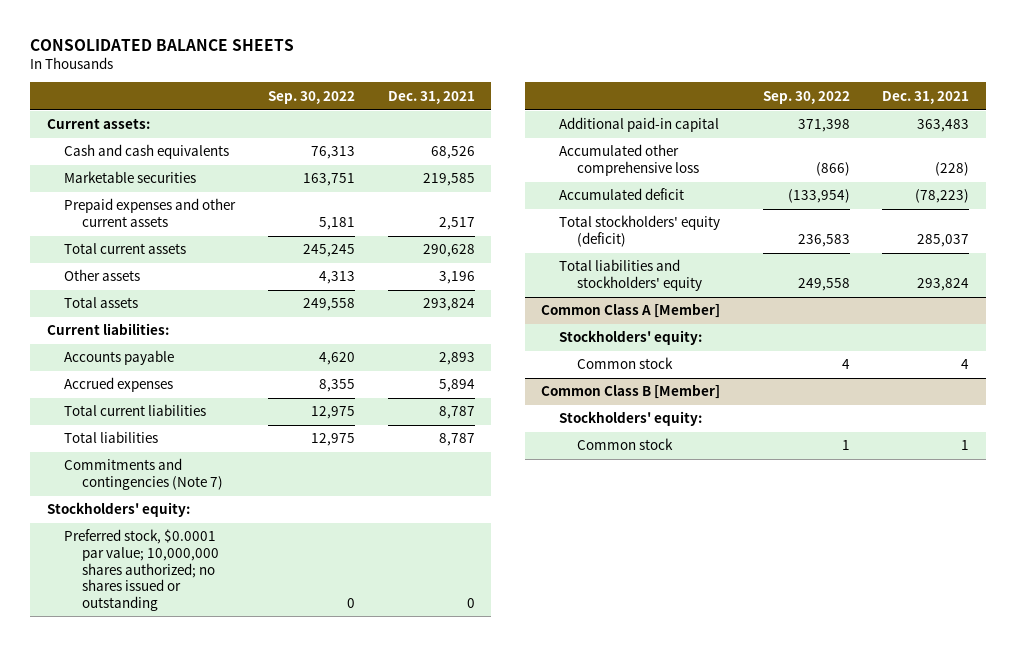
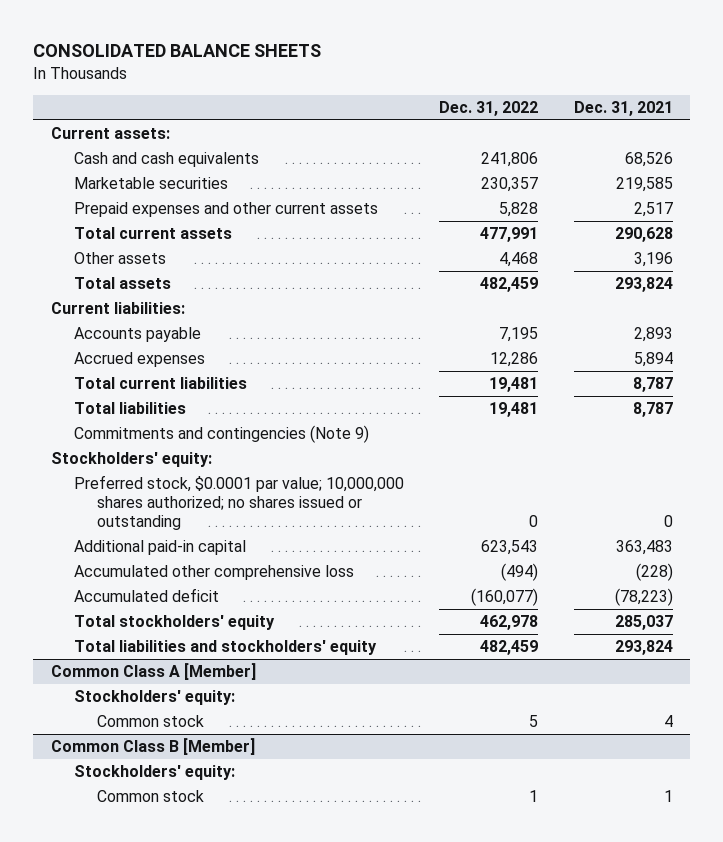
- | Sep. 30, 2022 | Dec. 31, 2021
+ | Dec. 31, 2022 | Dec. 31, 2021
- Commitments and contingencies (Note 7)
+ Commitments and contingencies (Note 9)
- Total stockholders' equity (deficit) | 236,583 | 285,037
+ Total stockholders' equity | 462,978 | 285,037

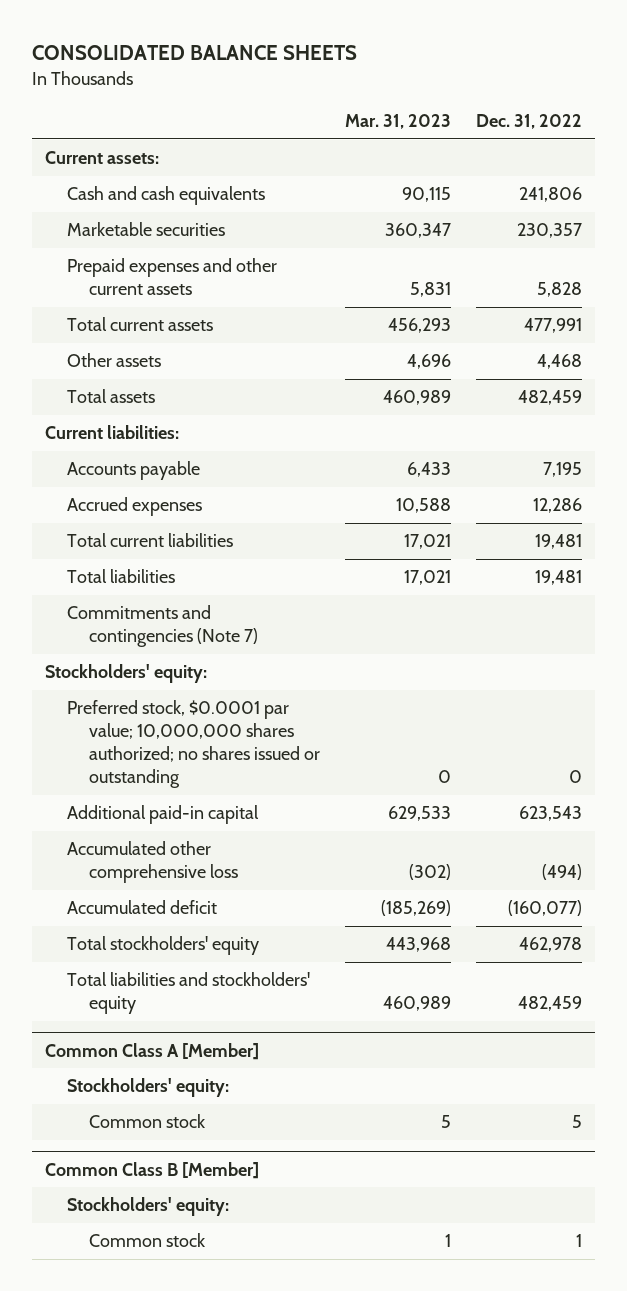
- | Dec. 31, 2022 | Dec. 31, 2021
+ | Mar. 31, 2023 | Dec. 31, 2022
- Commitments and contingencies (Note 9)
+ Commitments and contingencies (Note 7)

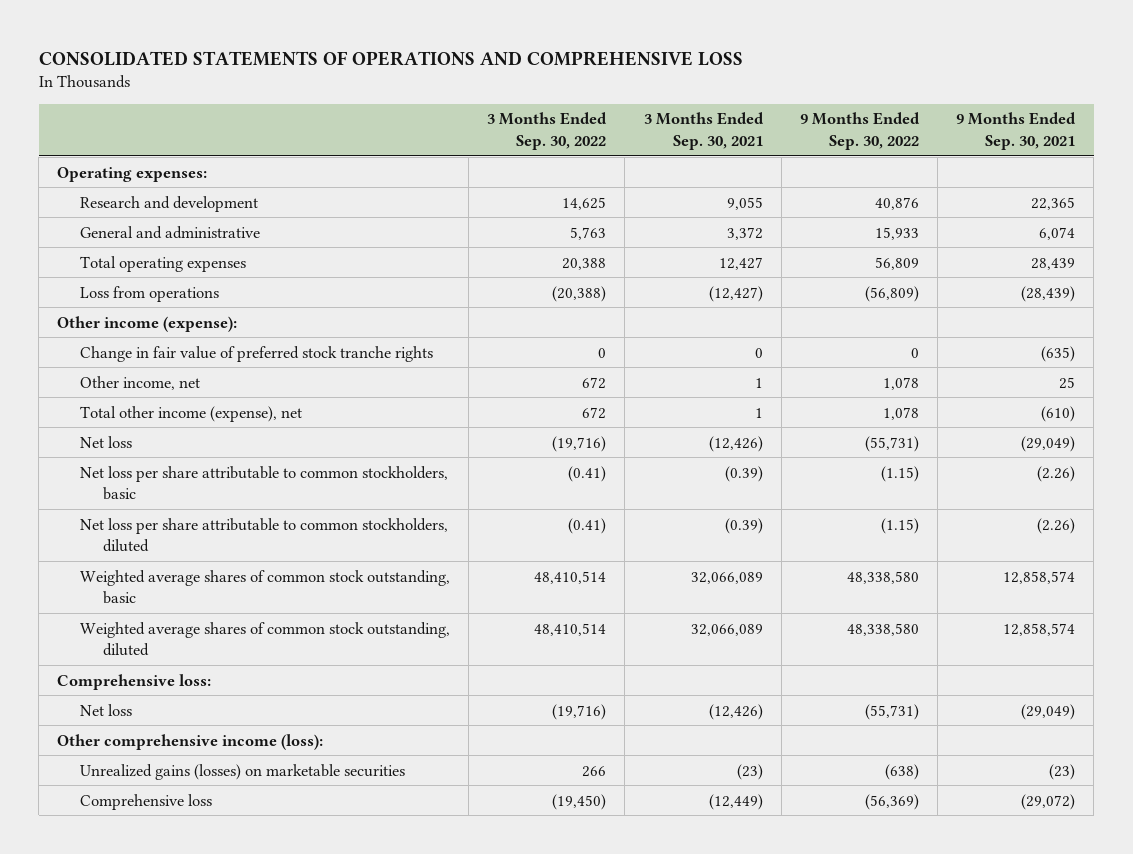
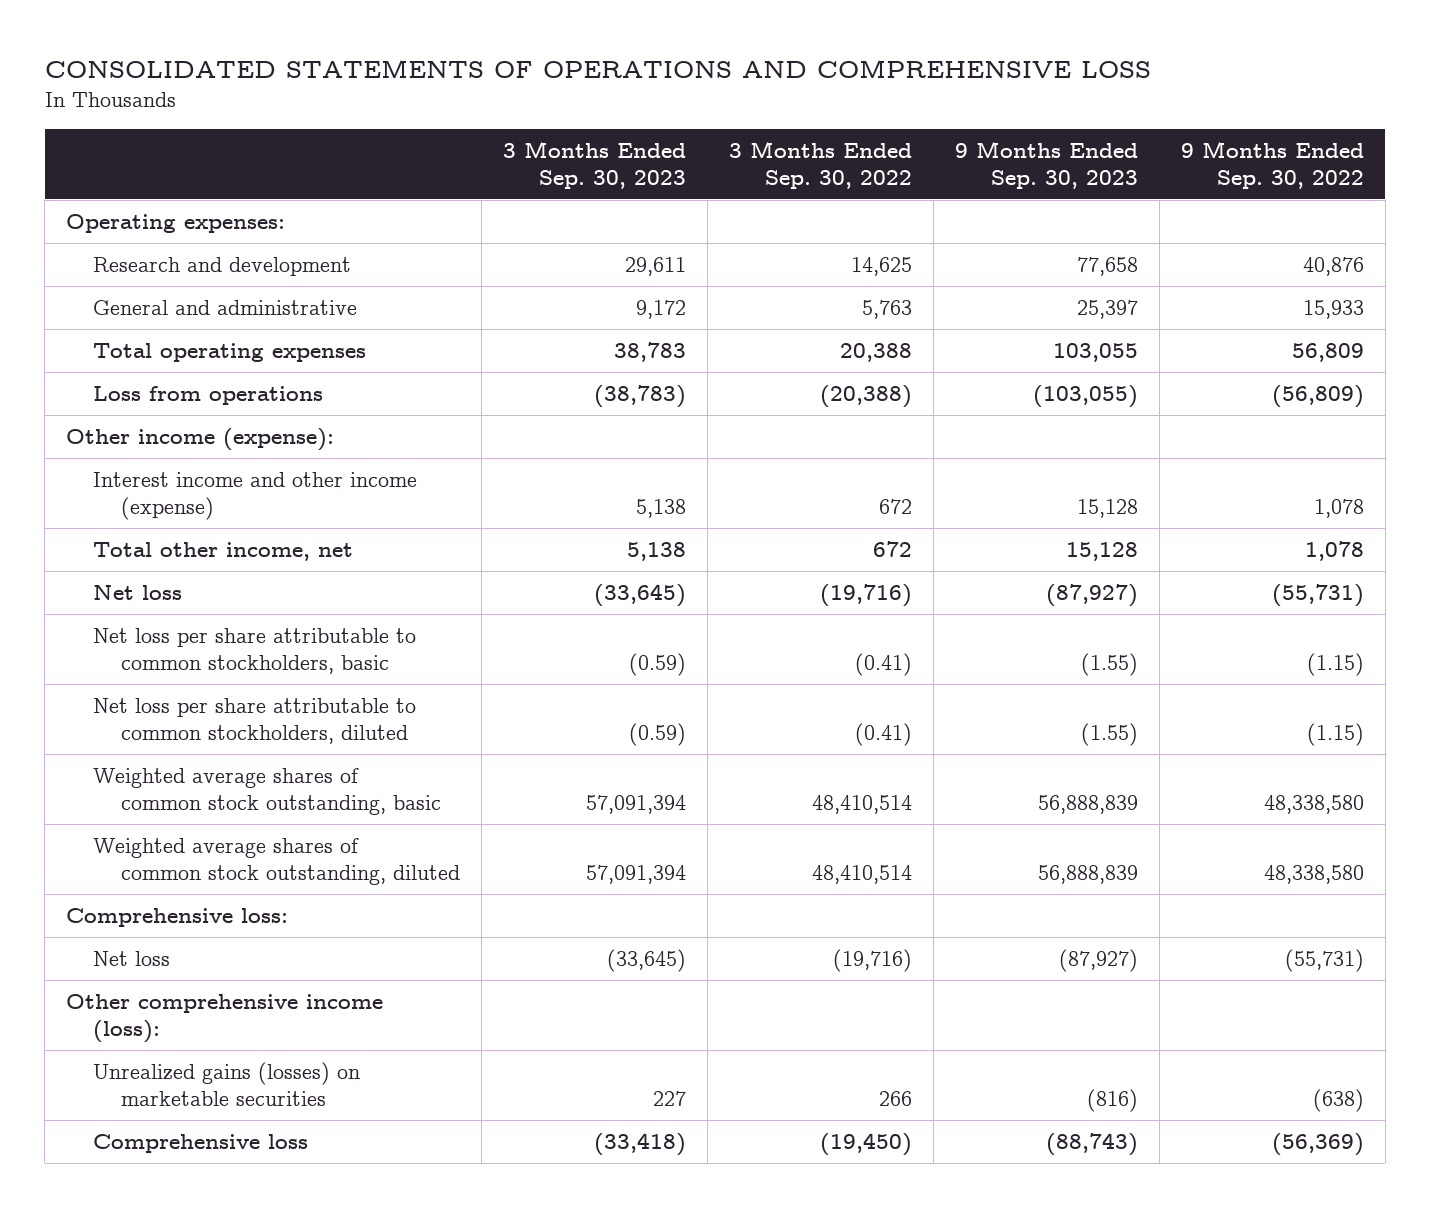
- | 3 Months Ended Sep. 30, 2022 | 3 Months Ended Sep. 30, 2021 | 9 Months Ended Sep. 30, 2022 | 9 Months Ended Sep. 30, 2021
+ | 3 Months Ended Sep. 30, 2023 | 3 Months Ended Sep. 30, 2022 | 9 Months Ended Sep. 30, 2023 | 9 Months Ended Sep. 30, 2022
- Change in fair value of preferred stock tranche rights | 0 | 0 | 0 | (635)
- Other income, net | 672 | 1 | 1,078 | 25
- Total other income (expense), net | 672 | 1 | 1,078 | (610)
+ Interest income and other income (expense) | 5,138 | 672 | 15,128 | 1,078
+ Total other income, net | 5,138 | 672 | 15,128 | 1,078

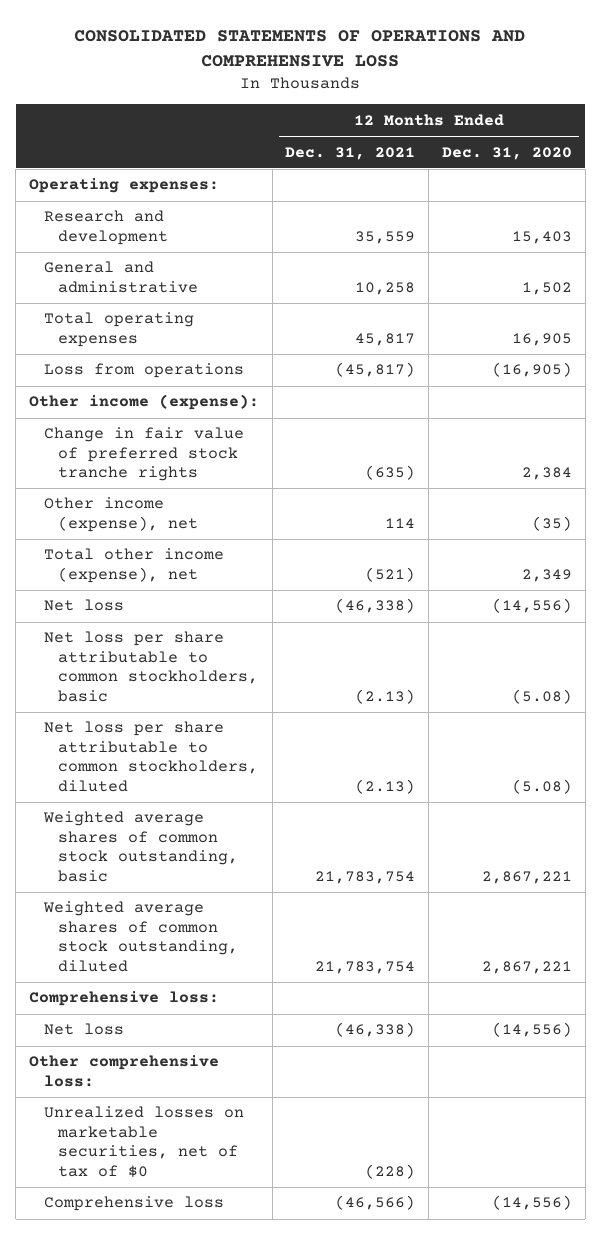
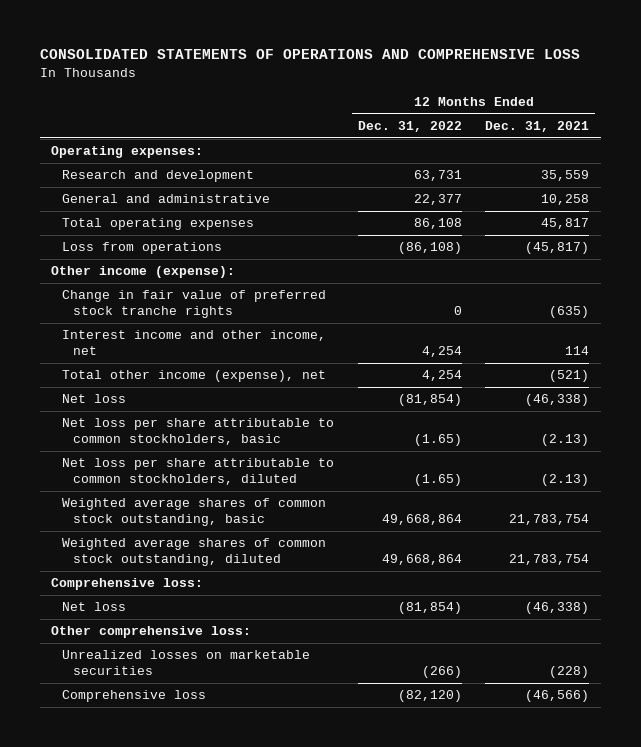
- | 12 Months Ended Dec. 31, 2021 | 12 Months Ended Dec. 31, 2020
+ | 12 Months Ended Dec. 31, 2022 | 12 Months Ended Dec. 31, 2021
- Other income (expense), net | 114 | (35)
+ Interest income and other income, net | 4,254 | 114
- Unrealized losses on marketable securities, net of tax of $0 | (228) |
+ Unrealized losses on marketable securities | (266) | (228)

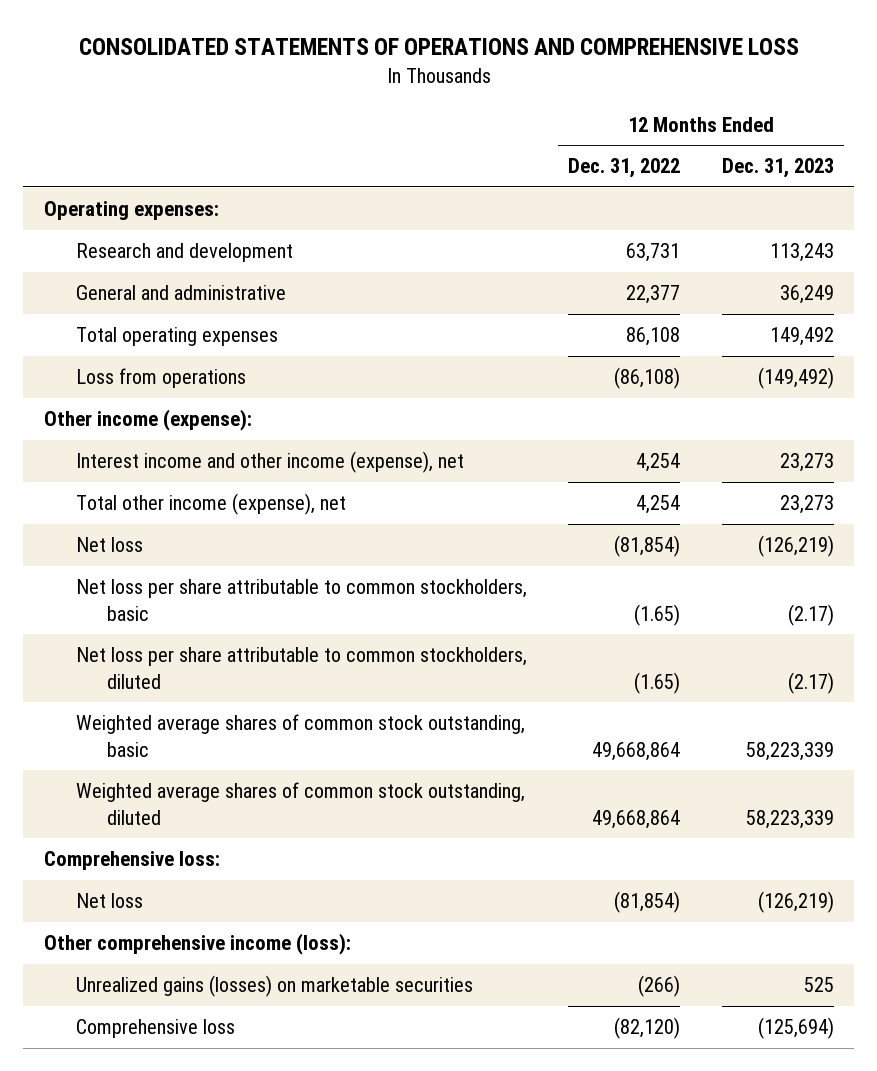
- | 12 Months Ended Dec. 31, 2022 | 12 Months Ended Dec. 31, 2021
+ | 12 Months Ended Dec. 31, 2022 | 12 Months Ended Dec. 31, 2023
- Change in fair value of preferred stock tranche rights | 0 | (635)
- Interest income and other income, net | 4,254 | 114
+ Interest income and other income (expense), net | 4,254 | 23,273
- Other comprehensive loss:
- Unrealized losses on marketable securities | (266) | (228)
+ Other comprehensive income (loss):
+ Unrealized gains (losses) on marketable securities | (266) | 525

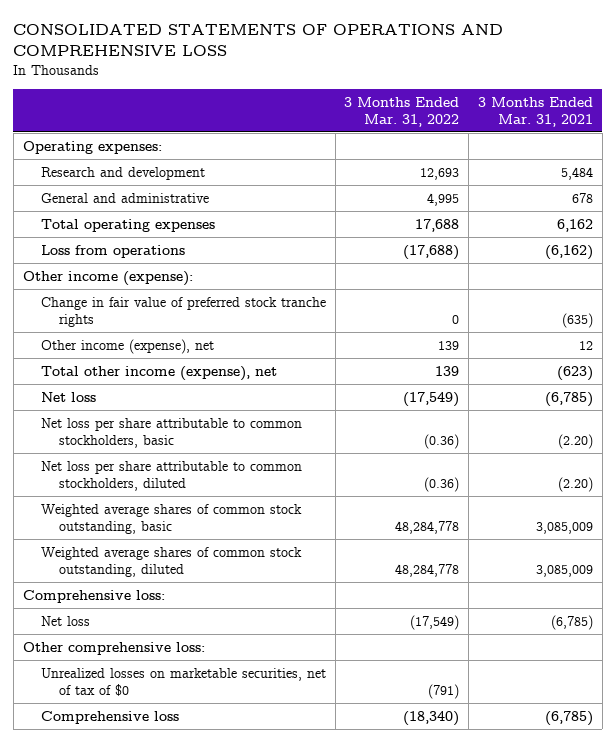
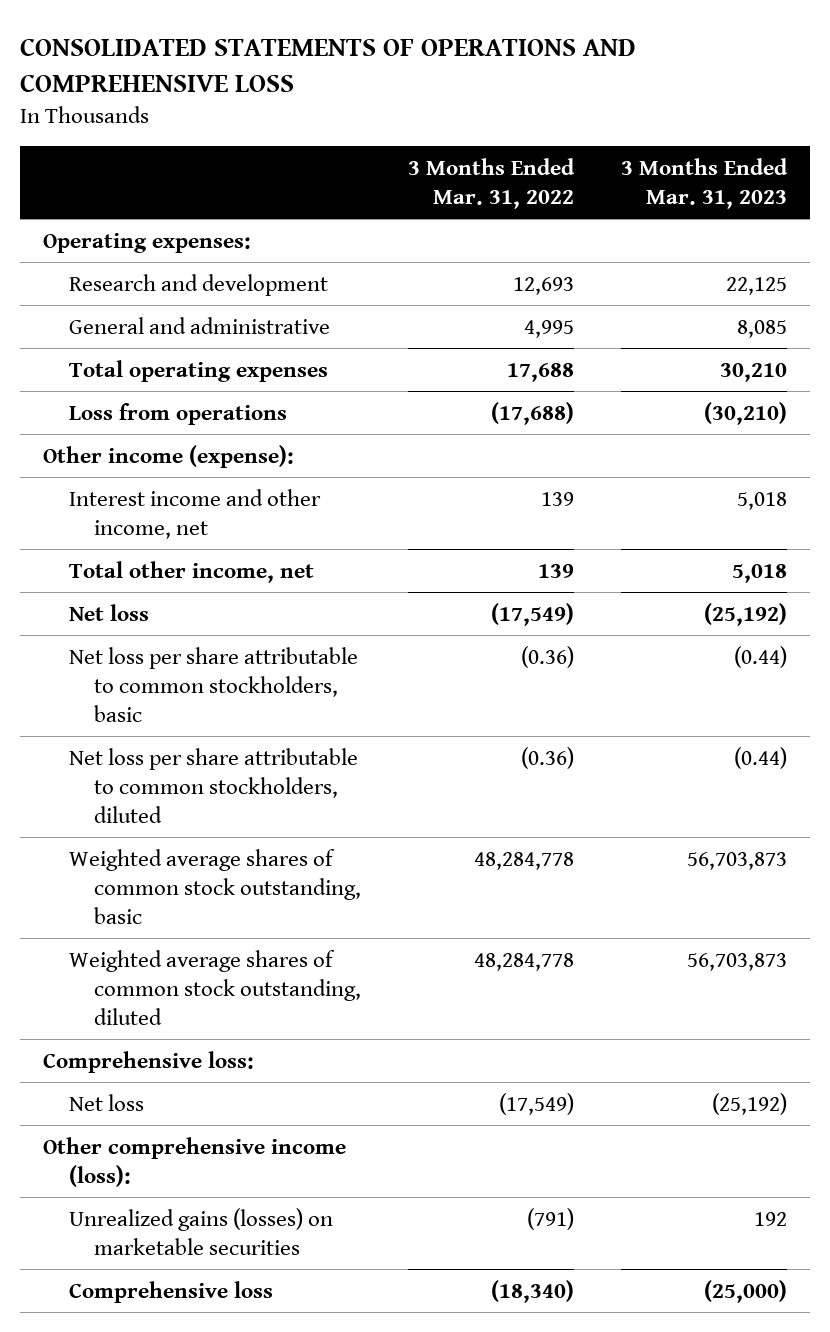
- | 3 Months Ended Mar. 31, 2022 | 3 Months Ended Mar. 31, 2021
+ | 3 Months Ended Mar. 31, 2022 | 3 Months Ended Mar. 31, 2023
- Change in fair value of preferred stock tranche rights | 0 | (635)
- Other income (expense), net | 139 | 12
- Total other income (expense), net | 139 | (623)
+ Interest income and other income, net | 139 | 5,018
+ Total other income, net | 139 | 5,018
- Other comprehensive loss:
- Unrealized losses on marketable securities, net of tax of $0 | (791) |
+ Other comprehensive income (loss):
+ Unrealized gains (losses) on marketable securities | (791) | 192

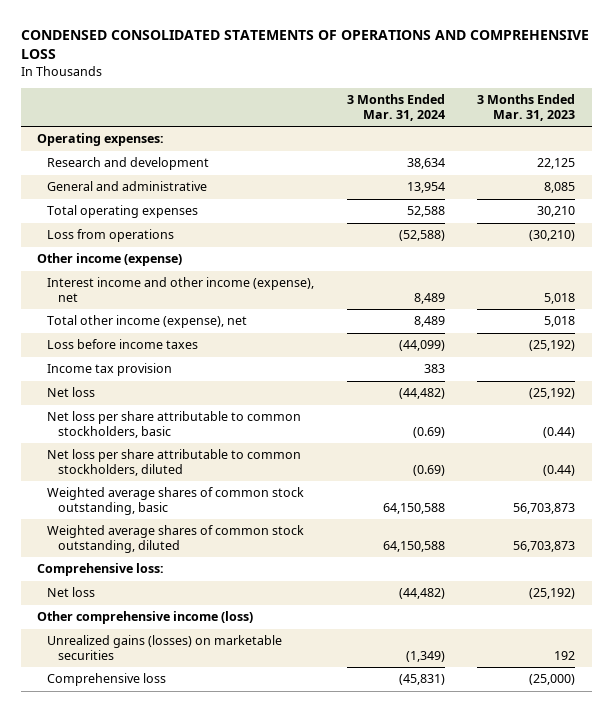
- CONSOLIDATED STATEMENTS OF OPERATIONS AND COMPREHENSIVE LOSS
+ CONDENSED CONSOLIDATED STATEMENTS OF OPERATIONS AND COMPREHENSIVE LOSS
- | 3 Months Ended Mar. 31, 2022 | 3 Months Ended Mar. 31, 2023
+ | 3 Months Ended Mar. 31, 2024 | 3 Months Ended Mar. 31, 2023
- Other income (expense):
- Interest income and other income, net | 139 | 5,018
- Total other income, net | 139 | 5,018
+ Other income (expense)
+ Interest income and other income (expense), net | 8,489 | 5,018
+ Total other income (expense), net | 8,489 | 5,018
+ Loss before income taxes | (44,099) | (25,192)
+ Income tax provision | 383 |
- Other comprehensive income (loss):
+ Other comprehensive income (loss)

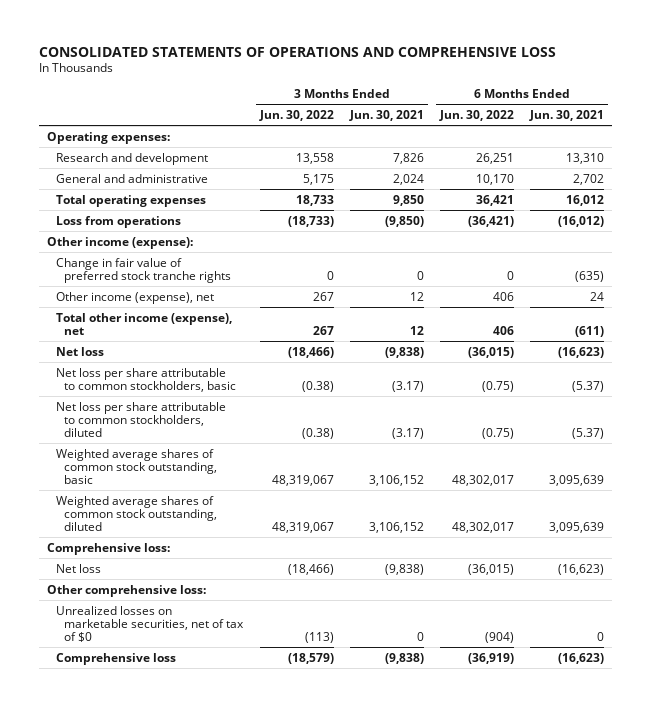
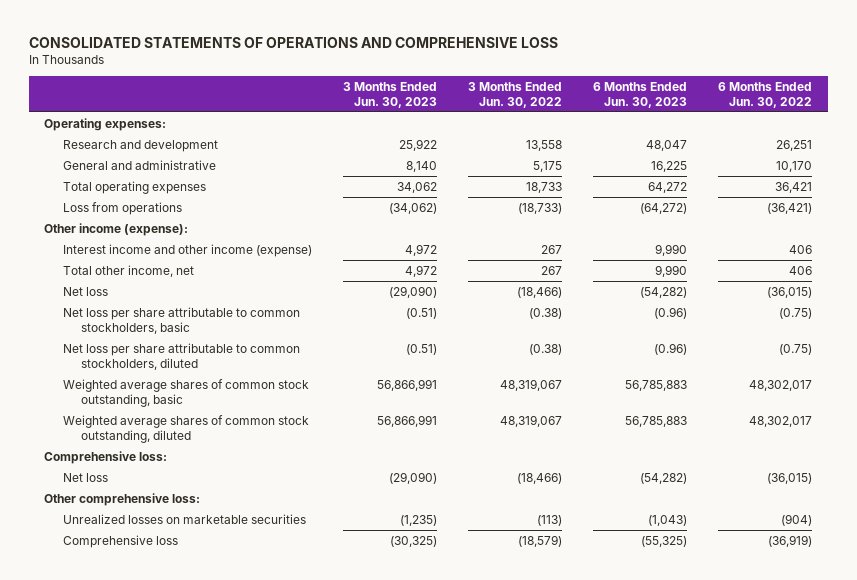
- | 3 Months Ended Jun. 30, 2022 | 3 Months Ended Jun. 30, 2021 | 6 Months Ended Jun. 30, 2022 | 6 Months Ended Jun. 30, 2021
+ | 3 Months Ended Jun. 30, 2023 | 3 Months Ended Jun. 30, 2022 | 6 Months Ended Jun. 30, 2023 | 6 Months Ended Jun. 30, 2022
- Change in fair value of preferred stock tranche rights | 0 | 0 | 0 | (635)
- Other income (expense), net | 267 | 12 | 406 | 24
- Total other income (expense), net | 267 | 12 | 406 | (611)
+ Interest income and other income (expense) | 4,972 | 267 | 9,990 | 406
+ Total other income, net | 4,972 | 267 | 9,990 | 406
- Unrealized losses on marketable securities, net of tax of $0 | (113) | 0 | (904) | 0
+ Unrealized losses on marketable securities | (1,235) | (113) | (1,043) | (904)

